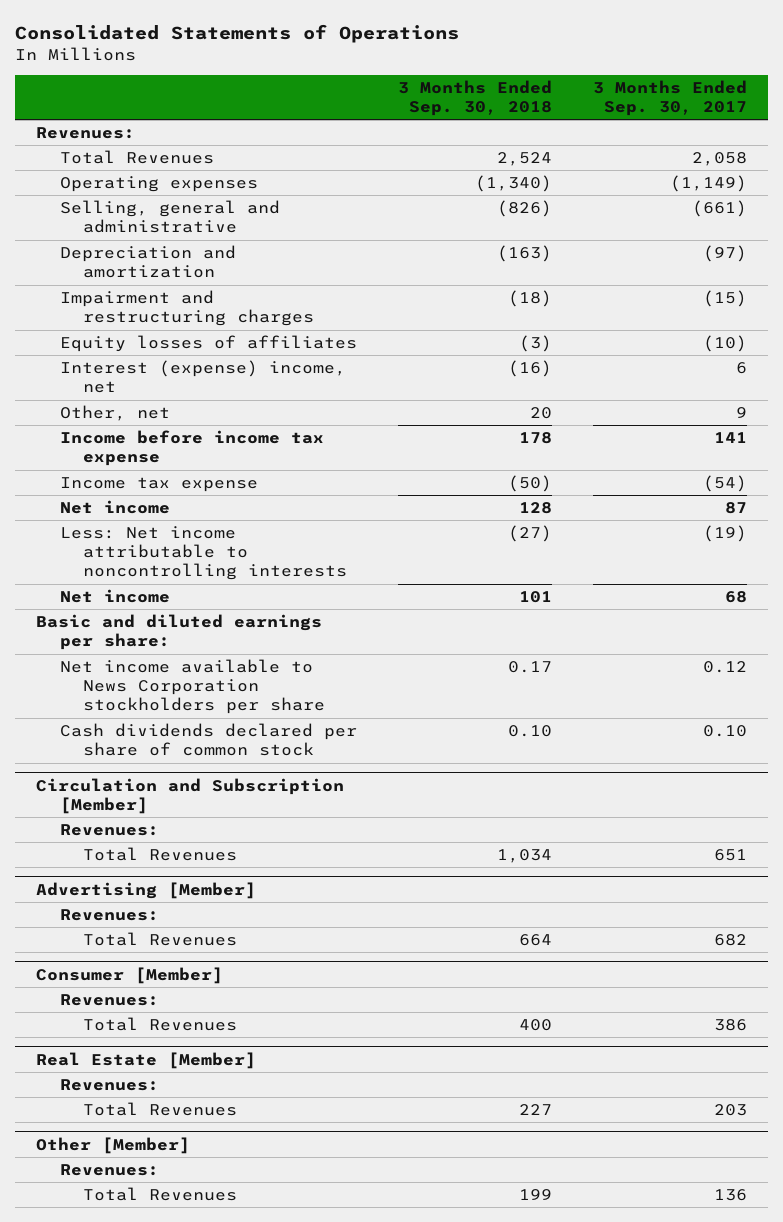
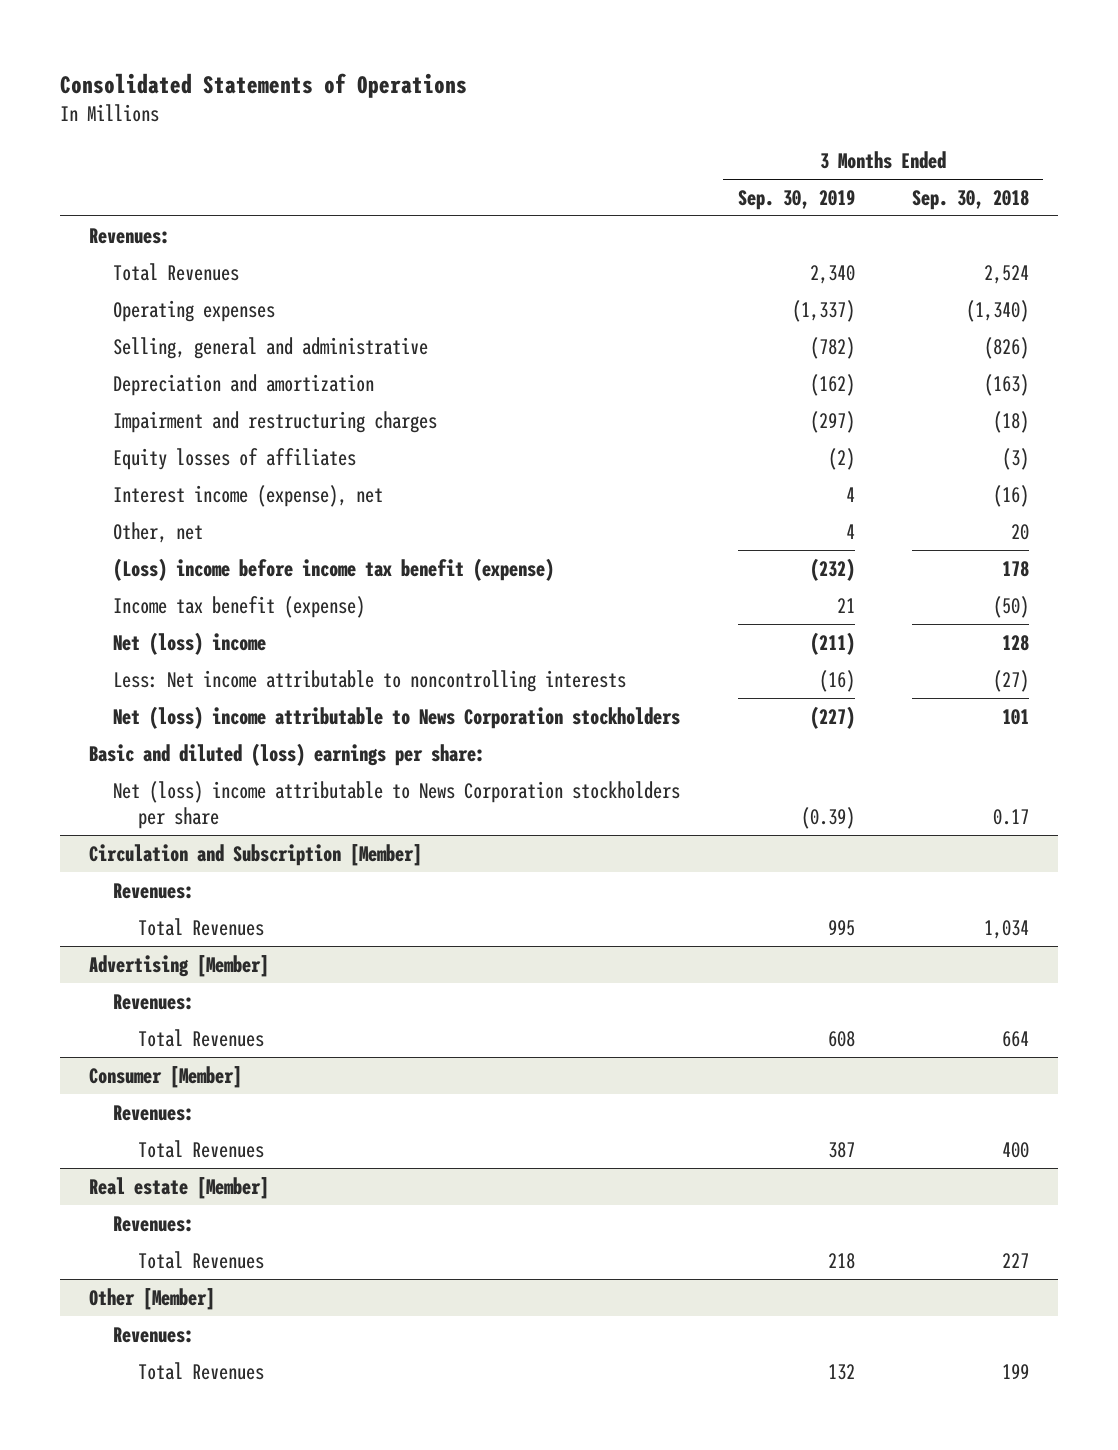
- | 3 Months Ended Sep. 30, 2018 | 3 Months Ended Sep. 30, 2017
+ | 3 Months Ended Sep. 30, 2019 | 3 Months Ended Sep. 30, 2018
- Interest (expense) income, net | (16) | 6
+ Interest income (expense), net | 4 | (16)
- Income before income tax expense | 178 | 141
- Income tax expense | (50) | (54)
- Net income | 128 | 87
+ (Loss) income before income tax benefit (expense) | (232) | 178
+ Income tax benefit (expense) | 21 | (50)
+ Net (loss) income | (211) | 128
- Net income | 101 | 68
- Basic and diluted earnings per share:
- Net income available to News Corporation stockholders per share | 0.17 | 0.12
- Cash dividends declared per share of common stock | 0.10 | 0.10
+ Net (loss) income attributable to News Corporation stockholders | (227) | 101
+ Basic and diluted (loss) earnings per share:
+ Net (loss) income attributable to News Corporation stockholders per share | (0.39) | 0.17
- Real Estate [Member]
+ Real estate [Member]

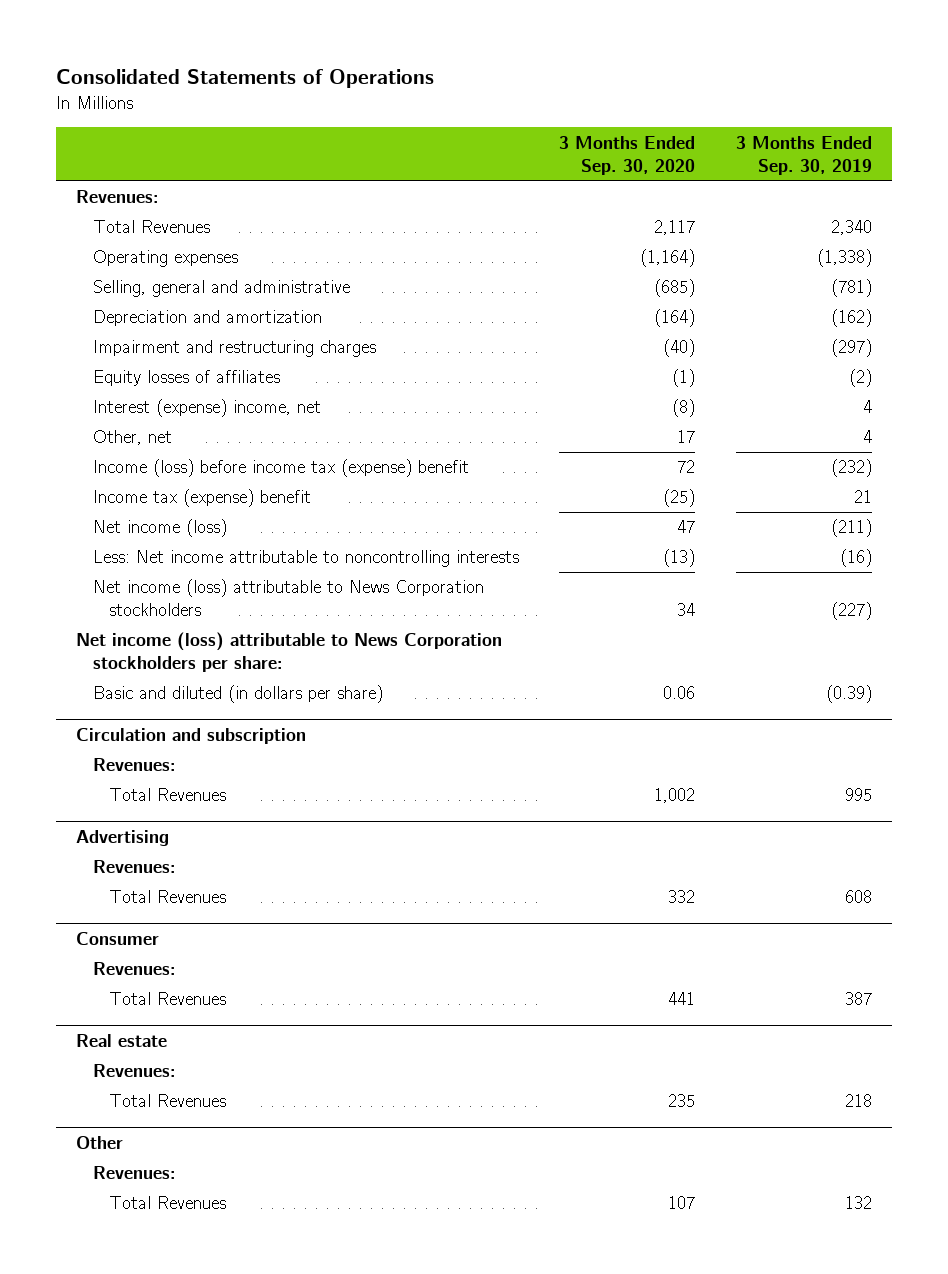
- | 3 Months Ended Sep. 30, 2019 | 3 Months Ended Sep. 30, 2018
+ | 3 Months Ended Sep. 30, 2020 | 3 Months Ended Sep. 30, 2019
- Operating expenses | (1,337) | (1,340)
- Selling, general and administrative | (782) | (826)
+ Operating expenses | (1,164) | (1,338)
+ Selling, general and administrative | (685) | (781)
- Interest income (expense), net | 4 | (16)
+ Interest (expense) income, net | (8) | 4
- (Loss) income before income tax benefit (expense) | (232) | 178
- Income tax benefit (expense) | 21 | (50)
- Net (loss) income | (211) | 128
+ Income (loss) before income tax (expense) benefit | 72 | (232)
+ Income tax (expense) benefit | (25) | 21
+ Net income (loss) | 47 | (211)
- Net (loss) income attributable to News Corporation stockholders | (227) | 101
- Basic and diluted (loss) earnings per share:
- Net (loss) income attributable to News Corporation stockholders per share | (0.39) | 0.17
- Circulation and Subscription [Member]
+ Net income (loss) attributable to News Corporation stockholders | 34 | (227)
+ Net income (loss) attributable to News Corporation stockholders per share:
+ Basic and diluted (in dollars per share) | 0.06 | (0.39)
+ Circulation and subscription
- Advertising [Member]
+ Advertising
- Consumer [Member]
+ Consumer
- Real estate [Member]
+ Real estate
- Other [Member]
+ Other

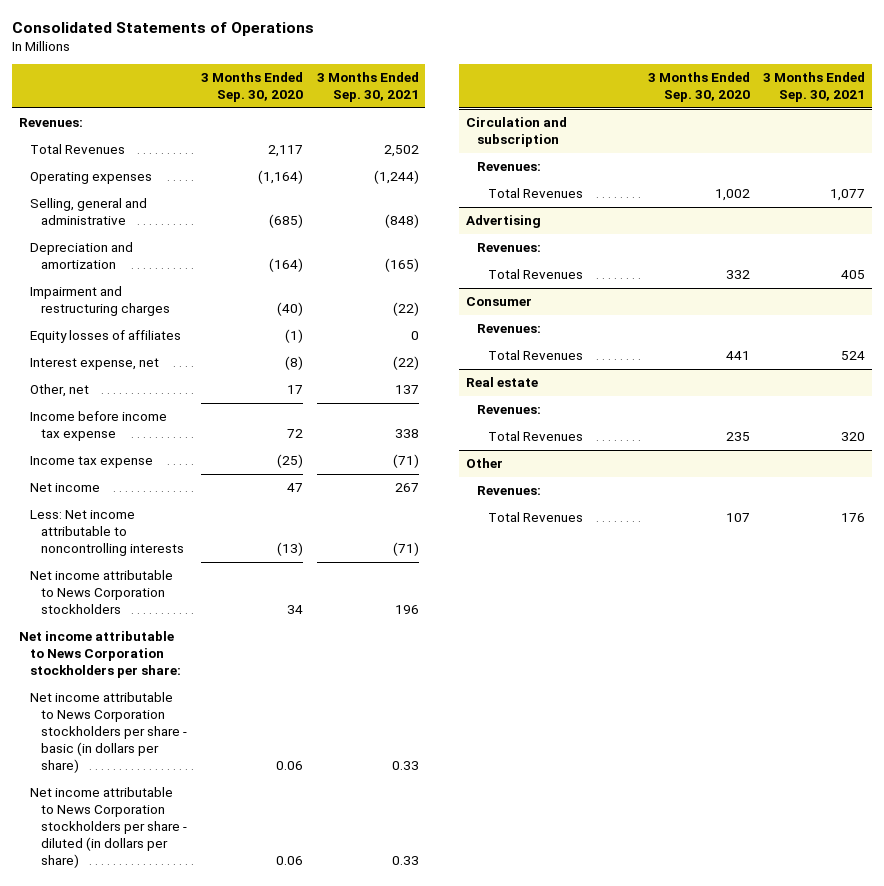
- | 3 Months Ended Sep. 30, 2020 | 3 Months Ended Sep. 30, 2019
+ | 3 Months Ended Sep. 30, 2020 | 3 Months Ended Sep. 30, 2021
- Interest (expense) income, net | (8) | 4
+ Interest expense, net | (8) | (22)
- Income (loss) before income tax (expense) benefit | 72 | (232)
- Income tax (expense) benefit | (25) | 21
- Net income (loss) | 47 | (211)
+ Income before income tax expense | 72 | 338
+ Income tax expense | (25) | (71)
+ Net income | 47 | 267
- Net income (loss) attributable to News Corporation stockholders | 34 | (227)
- Net income (loss) attributable to News Corporation stockholders per share:
- Basic and diluted (in dollars per share) | 0.06 | (0.39)
+ Net income attributable to News Corporation stockholders | 34 | 196
+ Net income attributable to News Corporation stockholders per share:
+ Net income attributable to News Corporation stockholders per share - basic (in dollars per share) | 0.06 | 0.33
+ Net income attributable to News Corporation stockholders per share - diluted (in dollars per share) | 0.06 | 0.33

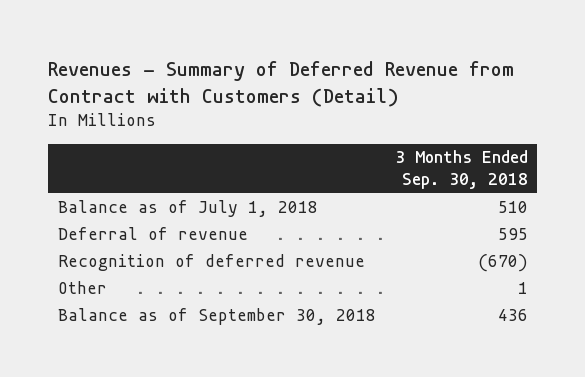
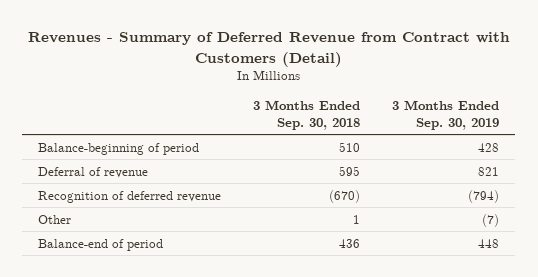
- | 3 Months Ended Sep. 30, 2018
+ | 3 Months Ended Sep. 30, 2018 | 3 Months Ended Sep. 30, 2019
- Balance as of July 1, 2018 | 510
+ Balance-beginning of period | 510 | 428
- Balance as of September 30, 2018 | 436
+ Balance-end of period | 436 | 448

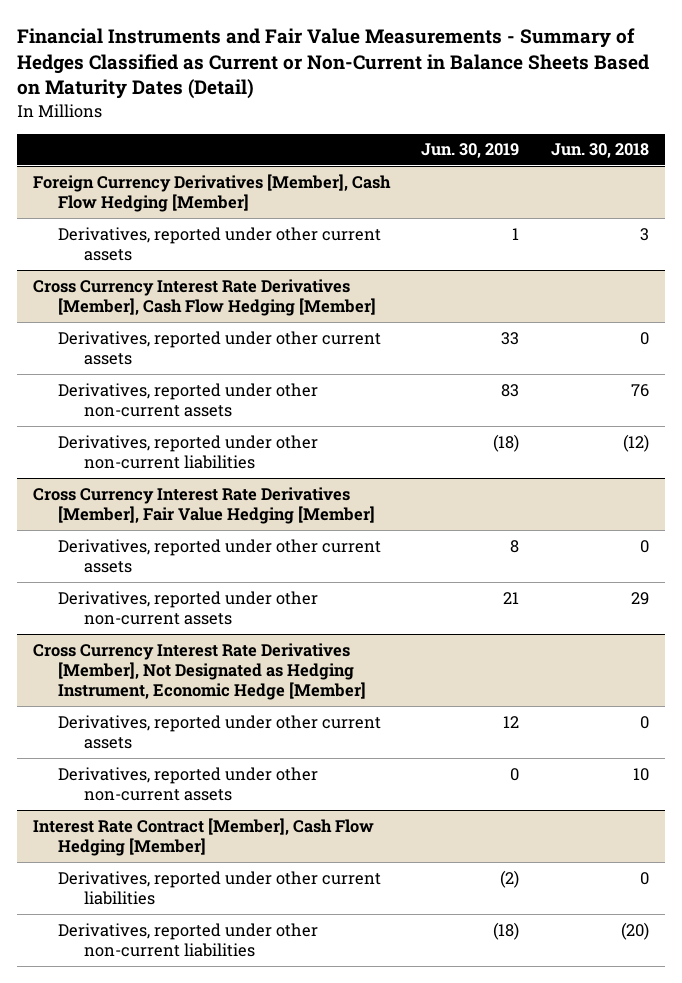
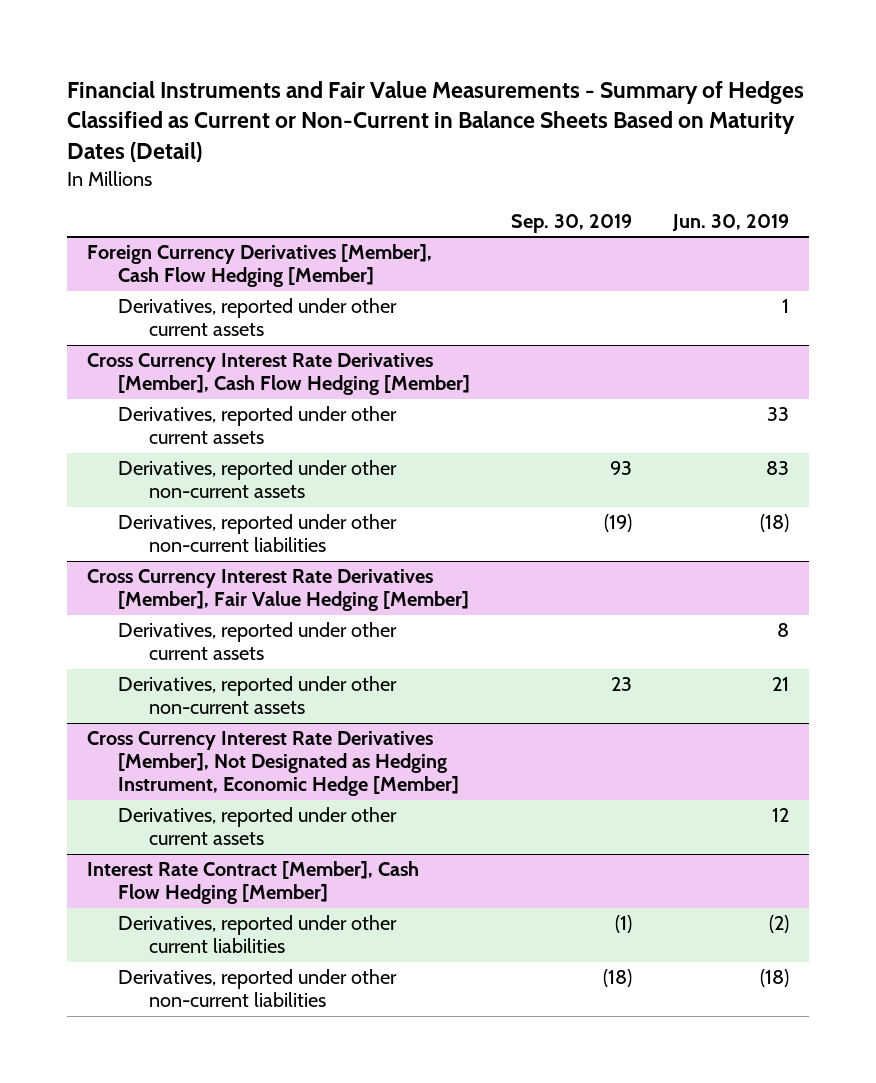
- | Jun. 30, 2019 | Jun. 30, 2018
+ | Sep. 30, 2019 | Jun. 30, 2019
@ Cross Currency Interest Rate Derivatives [Member], Not Designated as Hedging Instrument, Economic Hedge [Member]
- Derivatives, reported under other non-current assets | 0 | 10

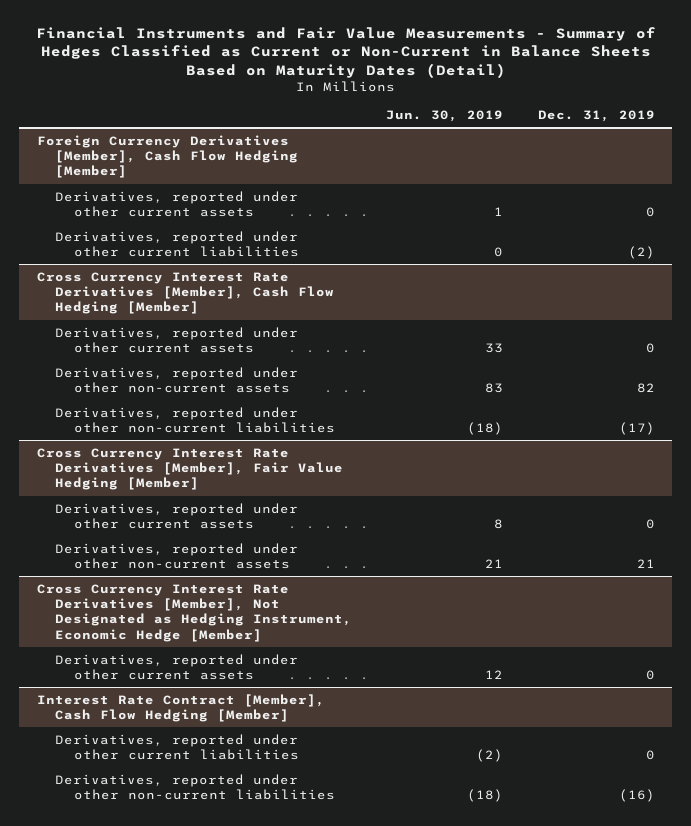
- | Sep. 30, 2019 | Jun. 30, 2019
+ | Jun. 30, 2019 | Dec. 31, 2019
@ Foreign Currency Derivatives [Member], Cash Flow Hedging [Member]
+ Derivatives, reported under other current liabilities | 0 | (2)

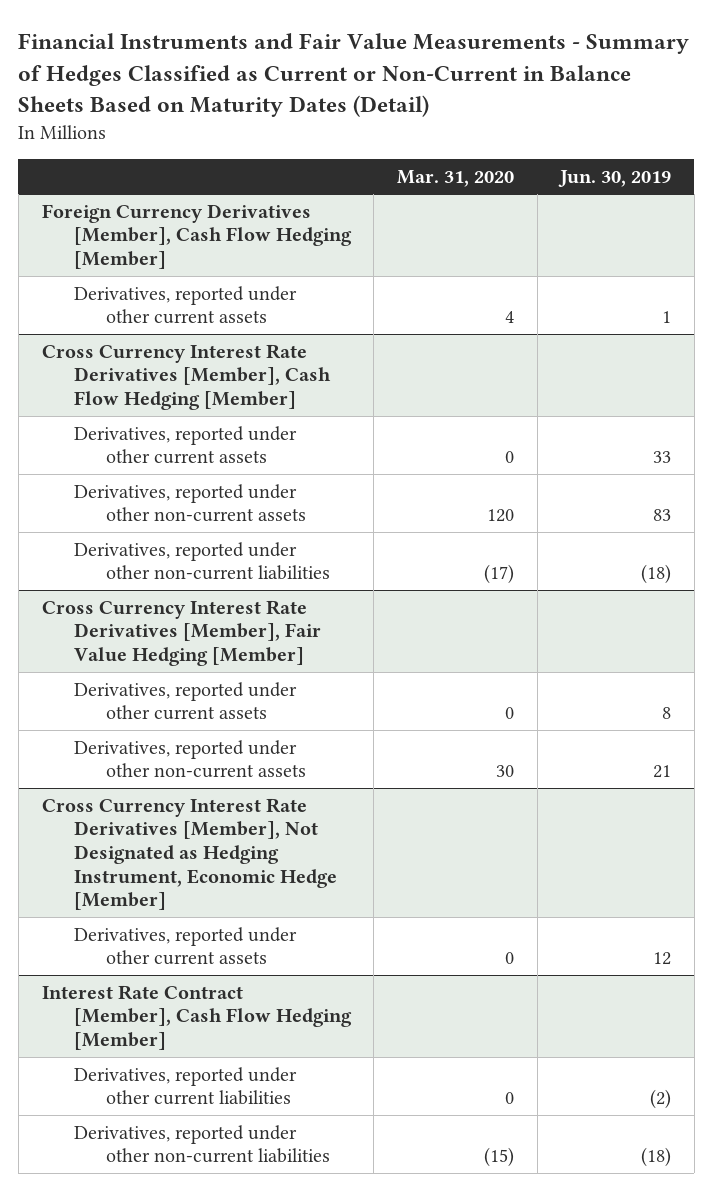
- | Jun. 30, 2019 | Dec. 31, 2019
+ | Mar. 31, 2020 | Jun. 30, 2019
@ Foreign Currency Derivatives [Member], Cash Flow Hedging [Member]
- Derivatives, reported under other current liabilities | 0 | (2)

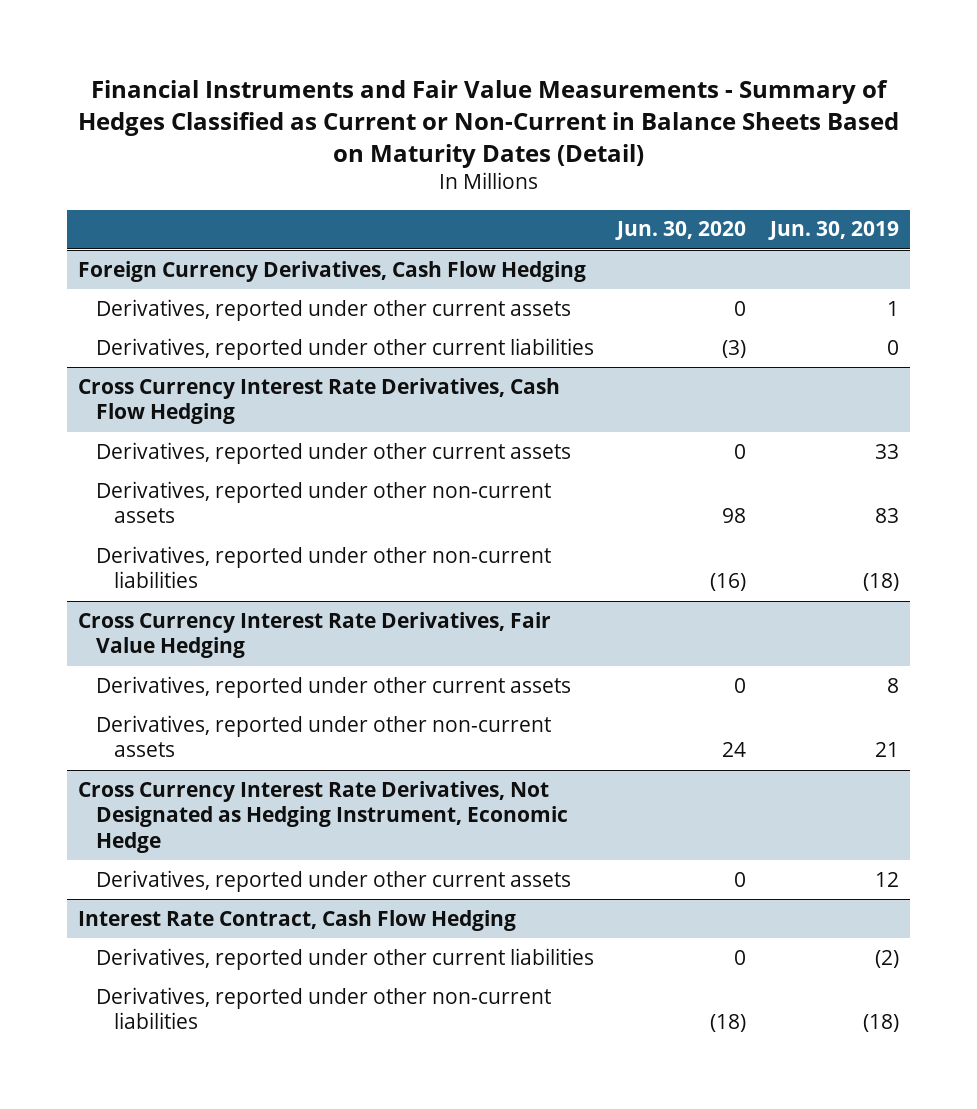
- | Mar. 31, 2020 | Jun. 30, 2019
+ | Jun. 30, 2020 | Jun. 30, 2019
- Foreign Currency Derivatives [Member], Cash Flow Hedging [Member]
+ Foreign Currency Derivatives, Cash Flow Hedging
- Cross Currency Interest Rate Derivatives [Member], Cash Flow Hedging [Member]
+ Derivatives, reported under other current liabilities | (3) | 0
+ Cross Currency Interest Rate Derivatives, Cash Flow Hedging
- Cross Currency Interest Rate Derivatives [Member], Fair Value Hedging [Member]
+ Cross Currency Interest Rate Derivatives, Fair Value Hedging
- Cross Currency Interest Rate Derivatives [Member], Not Designated as Hedging Instrument, Economic Hedge [Member]
+ Cross Currency Interest Rate Derivatives, Not Designated as Hedging Instrument, Economic Hedge
- Interest Rate Contract [Member], Cash Flow Hedging [Member]
+ Interest Rate Contract, Cash Flow Hedging

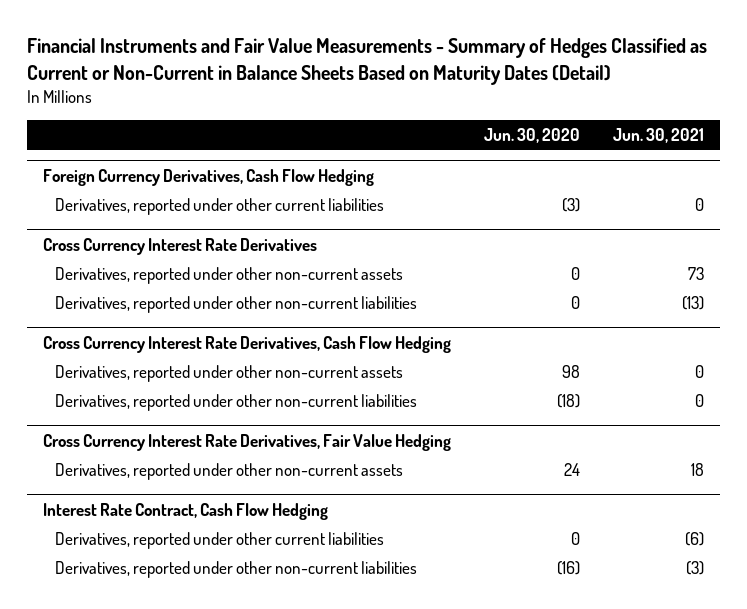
- | Jun. 30, 2020 | Jun. 30, 2019
+ | Jun. 30, 2020 | Jun. 30, 2021
@ Foreign Currency Derivatives, Cash Flow Hedging
- Derivatives, reported under other current assets | 0 | 1
+ Cross Currency Interest Rate Derivatives
+ Derivatives, reported under other non-current assets | 0 | 73
+ Derivatives, reported under other non-current liabilities | 0 | (13)
@ Cross Currency Interest Rate Derivatives, Cash Flow Hedging
- Derivatives, reported under other current assets | 0 | 33
- Derivatives, reported under other non-current liabilities | (16) | (18)
+ Derivatives, reported under other non-current liabilities | (18) | 0
@ Cross Currency Interest Rate Derivatives, Fair Value Hedging
- Derivatives, reported under other current assets | 0 | 8
- Cross Currency Interest Rate Derivatives, Not Designated as Hedging Instrument, Economic Hedge
- Derivatives, reported under other current assets | 0 | 12
@ Interest Rate Contract, Cash Flow Hedging
- Derivatives, reported under other non-current liabilities | (18) | (18)
+ Derivatives, reported under other non-current liabilities | (16) | (3)

